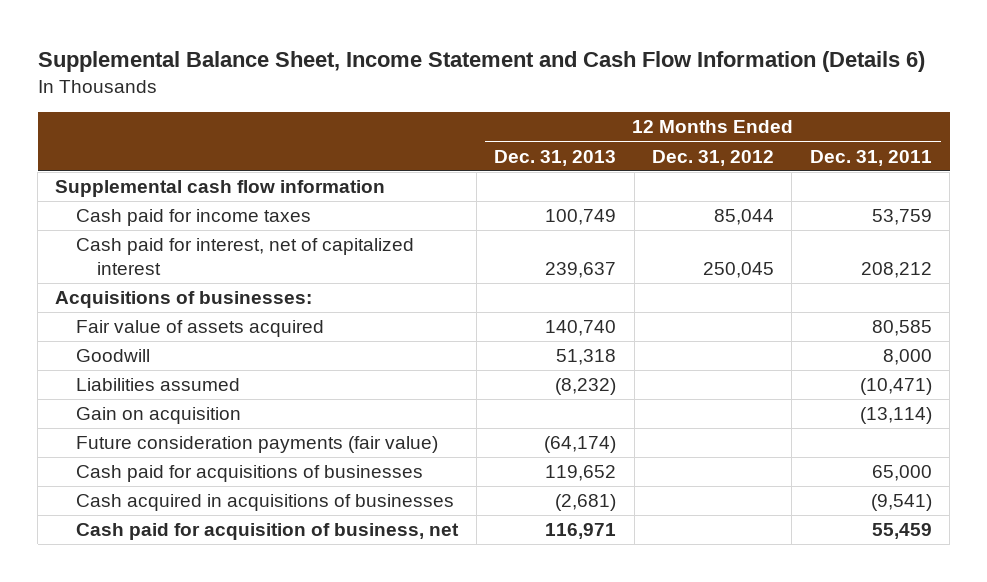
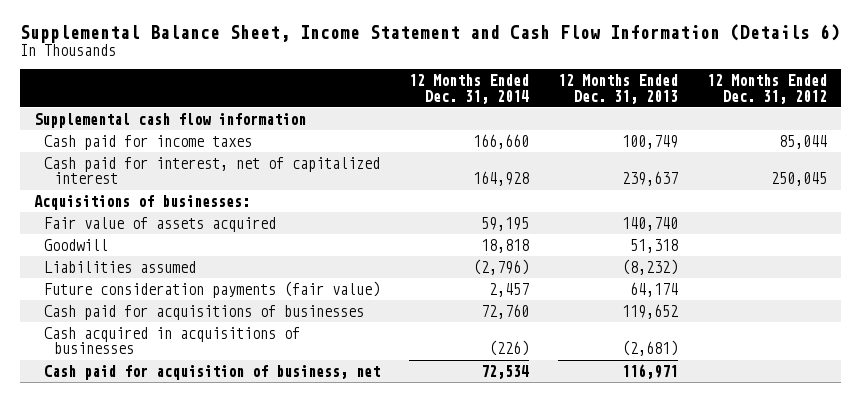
- | 12 Months Ended Dec. 31, 2013 | 12 Months Ended Dec. 31, 2012 | 12 Months Ended Dec. 31, 2011
+ | 12 Months Ended Dec. 31, 2014 | 12 Months Ended Dec. 31, 2013 | 12 Months Ended Dec. 31, 2012
- Gain on acquisition | | | (13,114)
- Future consideration payments (fair value) | (64,174) | |
+ Future consideration payments (fair value) | 2,457 | 64,174 |

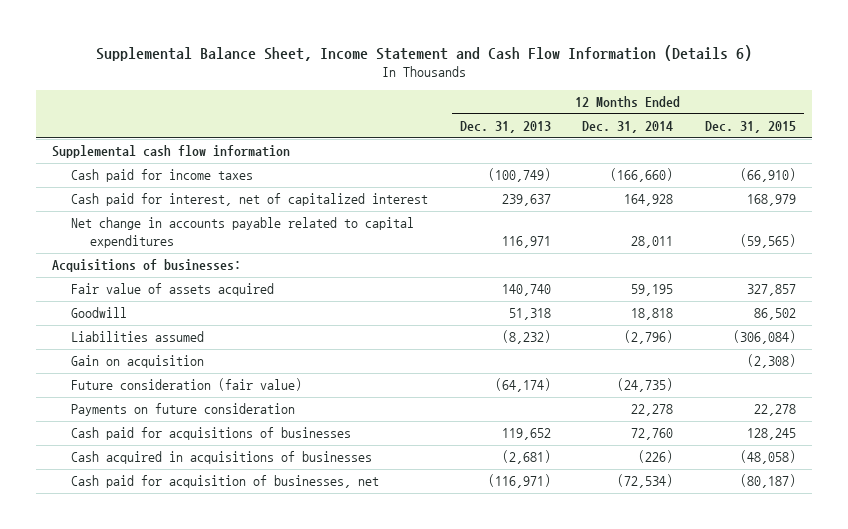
- | 12 Months Ended Dec. 31, 2014 | 12 Months Ended Dec. 31, 2013 | 12 Months Ended Dec. 31, 2012
+ | 12 Months Ended Dec. 31, 2013 | 12 Months Ended Dec. 31, 2014 | 12 Months Ended Dec. 31, 2015
- Cash paid for income taxes | 166,660 | 100,749 | 85,044
+ Cash paid for income taxes | (100,749) | (166,660) | (66,910)
+ Net change in accounts payable related to capital expenditures | 116,971 | 28,011 | (59,565)
- Future consideration payments (fair value) | 2,457 | 64,174 |
+ Gain on acquisition | | | (2,308)
+ Future consideration (fair value) | (64,174) | (24,735) |
+ Payments on future consideration | | 22,278 | 22,278
- Cash paid for acquisition of business, net | 72,534 | 116,971 |
+ Cash paid for acquisition of businesses, net | (116,971) | (72,534) | (80,187)

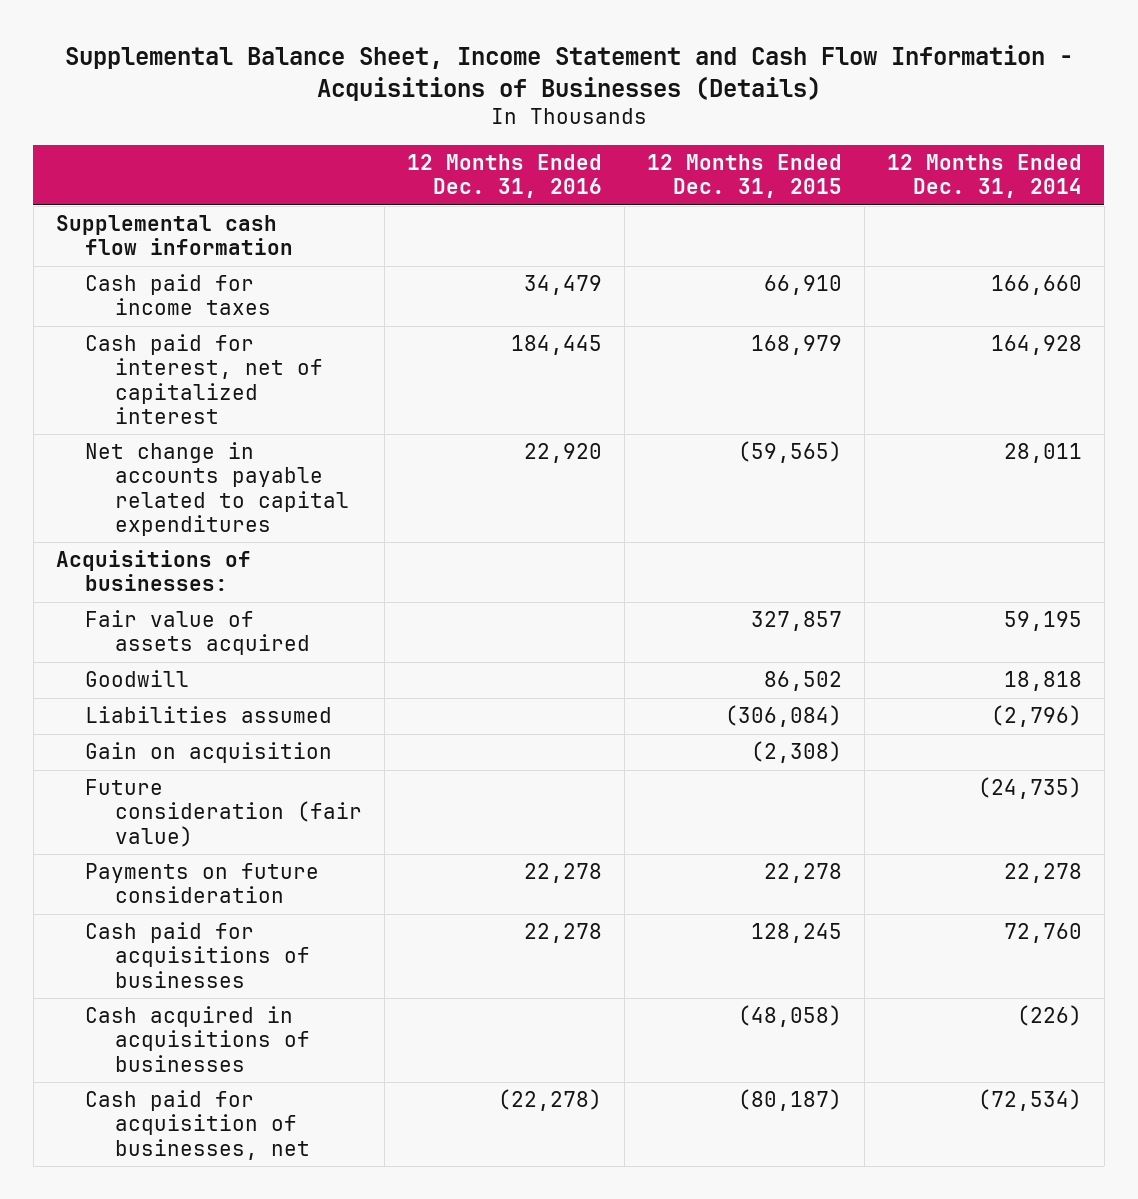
- Supplemental Balance Sheet, Income Statement and Cash Flow Information (Details 6)
+ Supplemental Balance Sheet, Income Statement and Cash Flow Information - Acquisitions of Businesses (Details)
- | 12 Months Ended Dec. 31, 2013 | 12 Months Ended Dec. 31, 2014 | 12 Months Ended Dec. 31, 2015
+ | 12 Months Ended Dec. 31, 2016 | 12 Months Ended Dec. 31, 2015 | 12 Months Ended Dec. 31, 2014
- Cash paid for income taxes | (100,749) | (166,660) | (66,910)
+ Cash paid for income taxes | 34,479 | 66,910 | 166,660

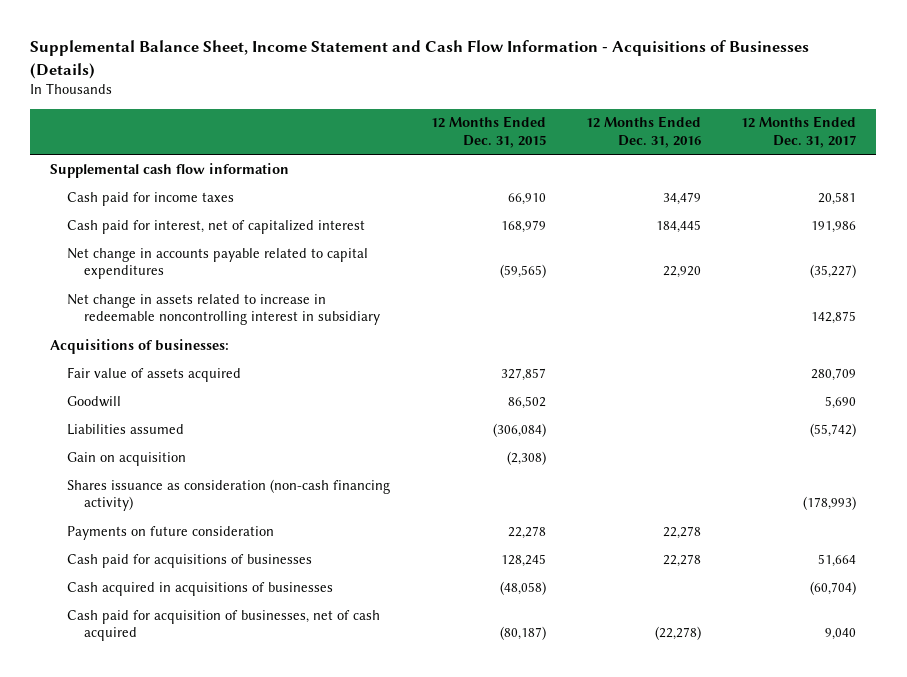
- | 12 Months Ended Dec. 31, 2016 | 12 Months Ended Dec. 31, 2015 | 12 Months Ended Dec. 31, 2014
+ | 12 Months Ended Dec. 31, 2015 | 12 Months Ended Dec. 31, 2016 | 12 Months Ended Dec. 31, 2017
+ Net change in assets related to increase in redeemable noncontrolling interest in subsidiary | | | 142,875
- Future consideration (fair value) | | | (24,735)
+ Shares issuance as consideration (non-cash financing activity) | | | (178,993)
- Cash paid for acquisition of businesses, net | (22,278) | (80,187) | (72,534)
+ Cash paid for acquisition of businesses, net of cash acquired | (80,187) | (22,278) | 9,040

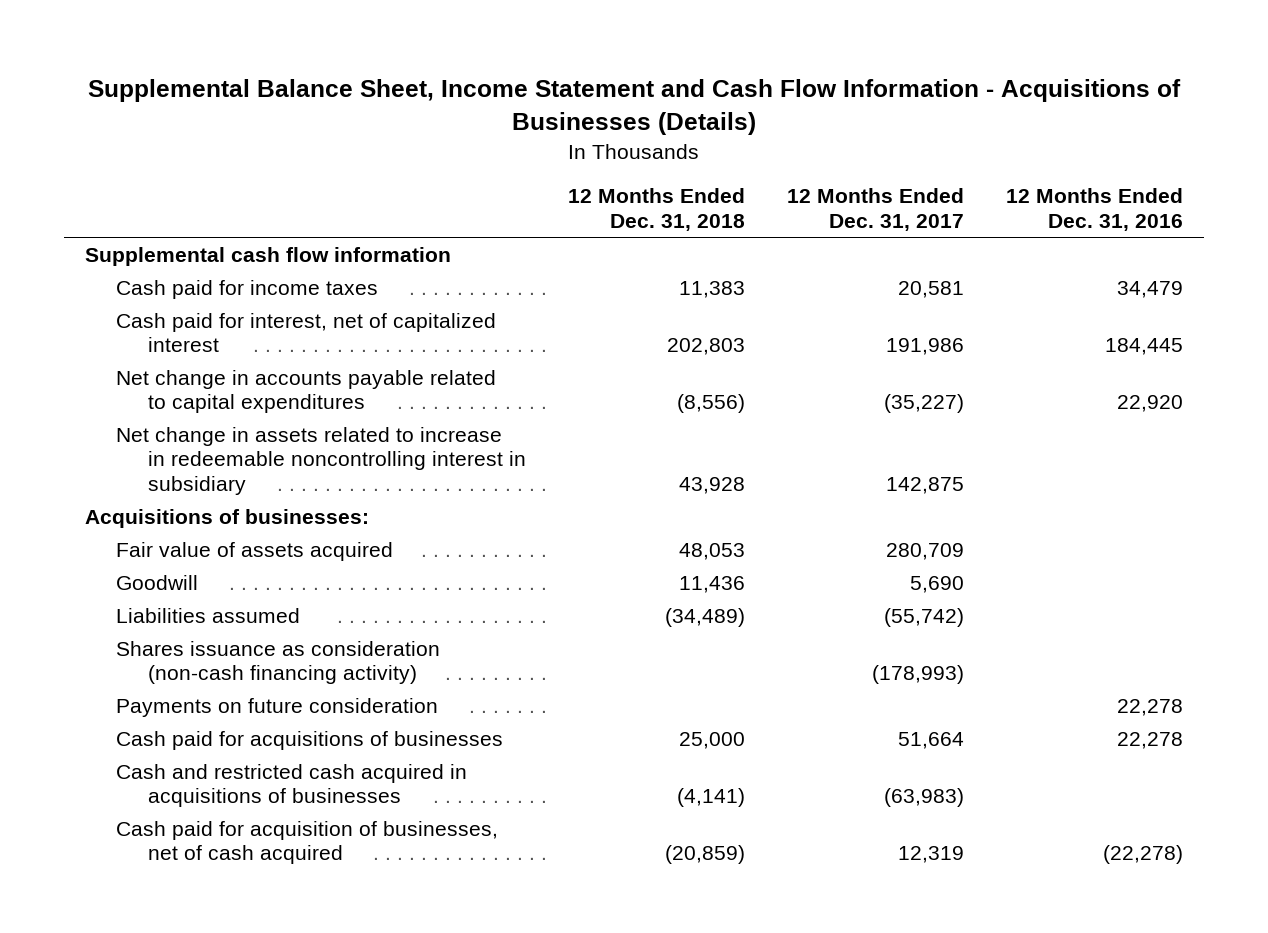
- | 12 Months Ended Dec. 31, 2015 | 12 Months Ended Dec. 31, 2016 | 12 Months Ended Dec. 31, 2017
+ | 12 Months Ended Dec. 31, 2018 | 12 Months Ended Dec. 31, 2017 | 12 Months Ended Dec. 31, 2016
- Gain on acquisition | (2,308) | |
- Cash acquired in acquisitions of businesses | (48,058) | | (60,704)
- Cash paid for acquisition of businesses, net of cash acquired | (80,187) | (22,278) | 9,040
+ Cash and restricted cash acquired in acquisitions of businesses | (4,141) | (63,983) |
+ Cash paid for acquisition of businesses, net of cash acquired | (20,859) | 12,319 | (22,278)

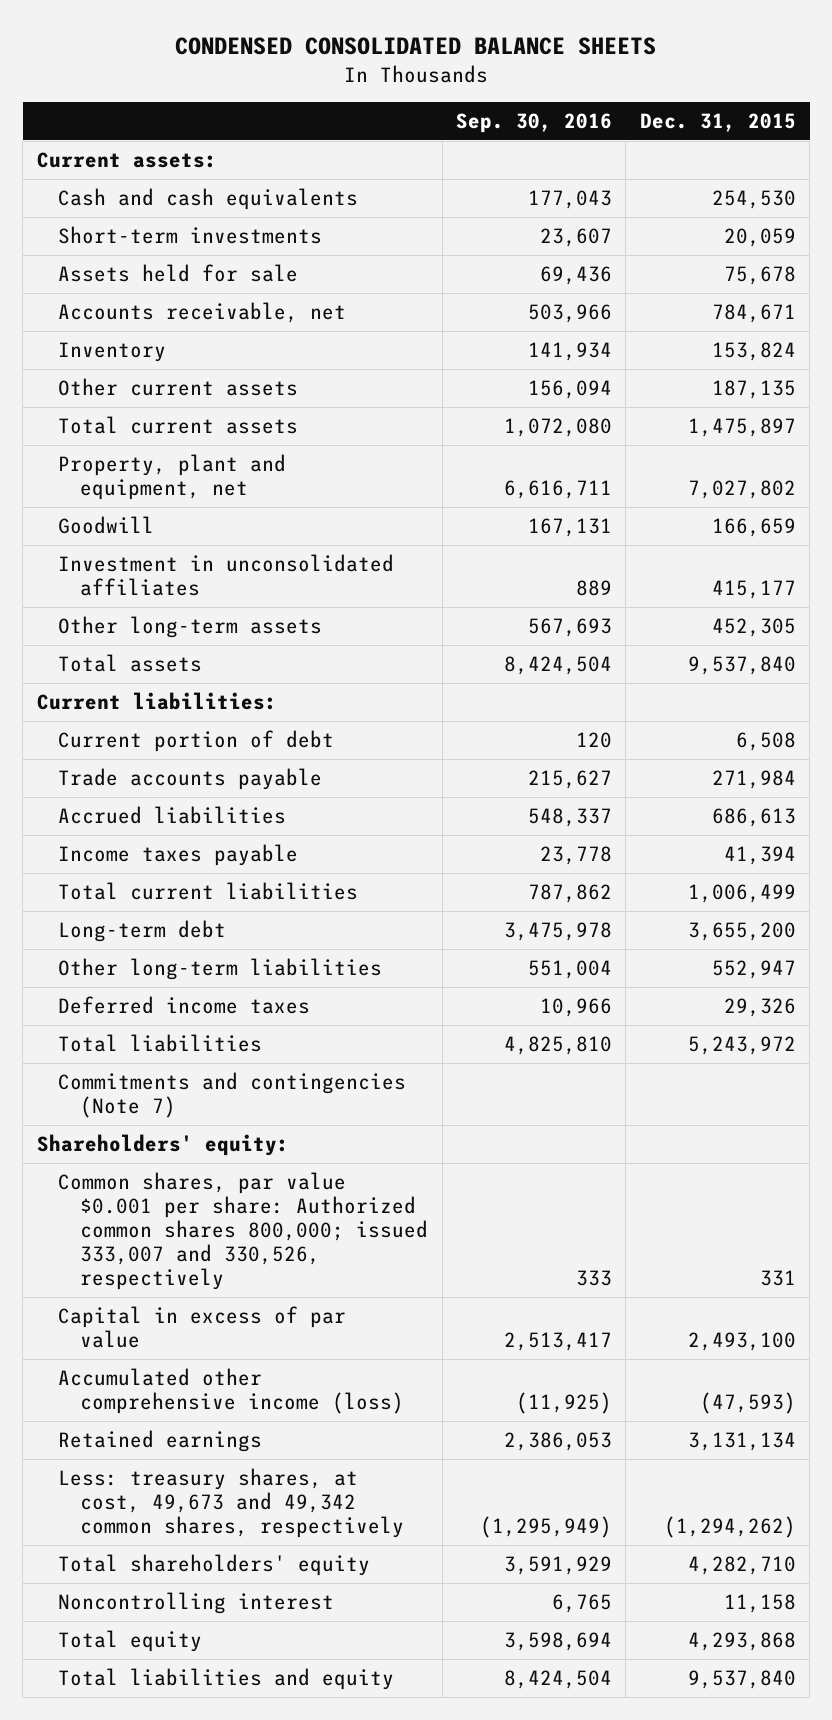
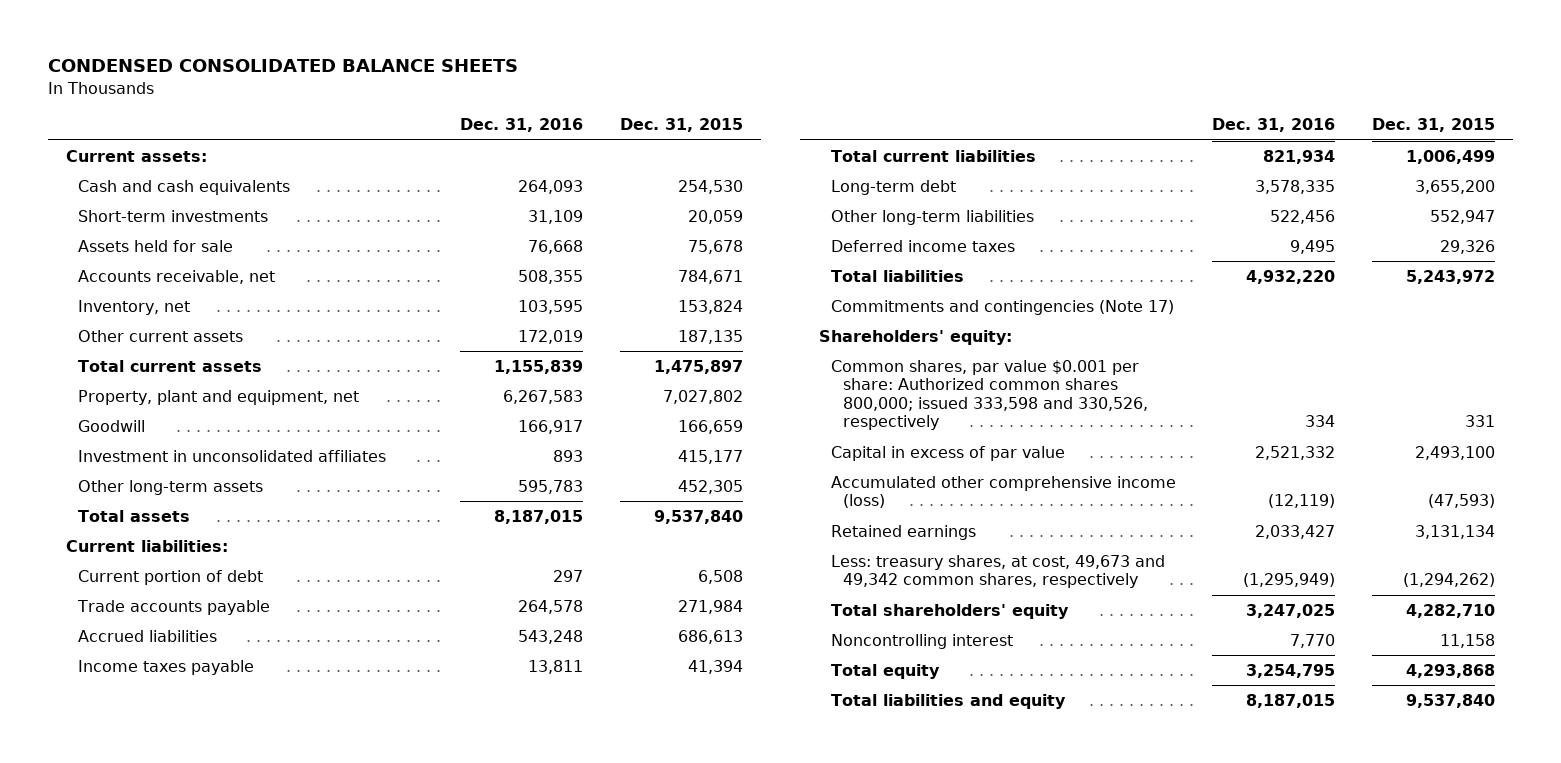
- | Sep. 30, 2016 | Dec. 31, 2015
+ | Dec. 31, 2016 | Dec. 31, 2015
- Inventory | 141,934 | 153,824
+ Inventory, net | 103,595 | 153,824
- Commitments and contingencies (Note 7)
+ Commitments and contingencies (Note 17)
- Common shares, par value $0.001 per share: Authorized common shares 800,000; issued 333,007 and 330,526, respectively | 333 | 331
+ Common shares, par value $0.001 per share: Authorized common shares 800,000; issued 333,598 and 330,526, respectively | 334 | 331

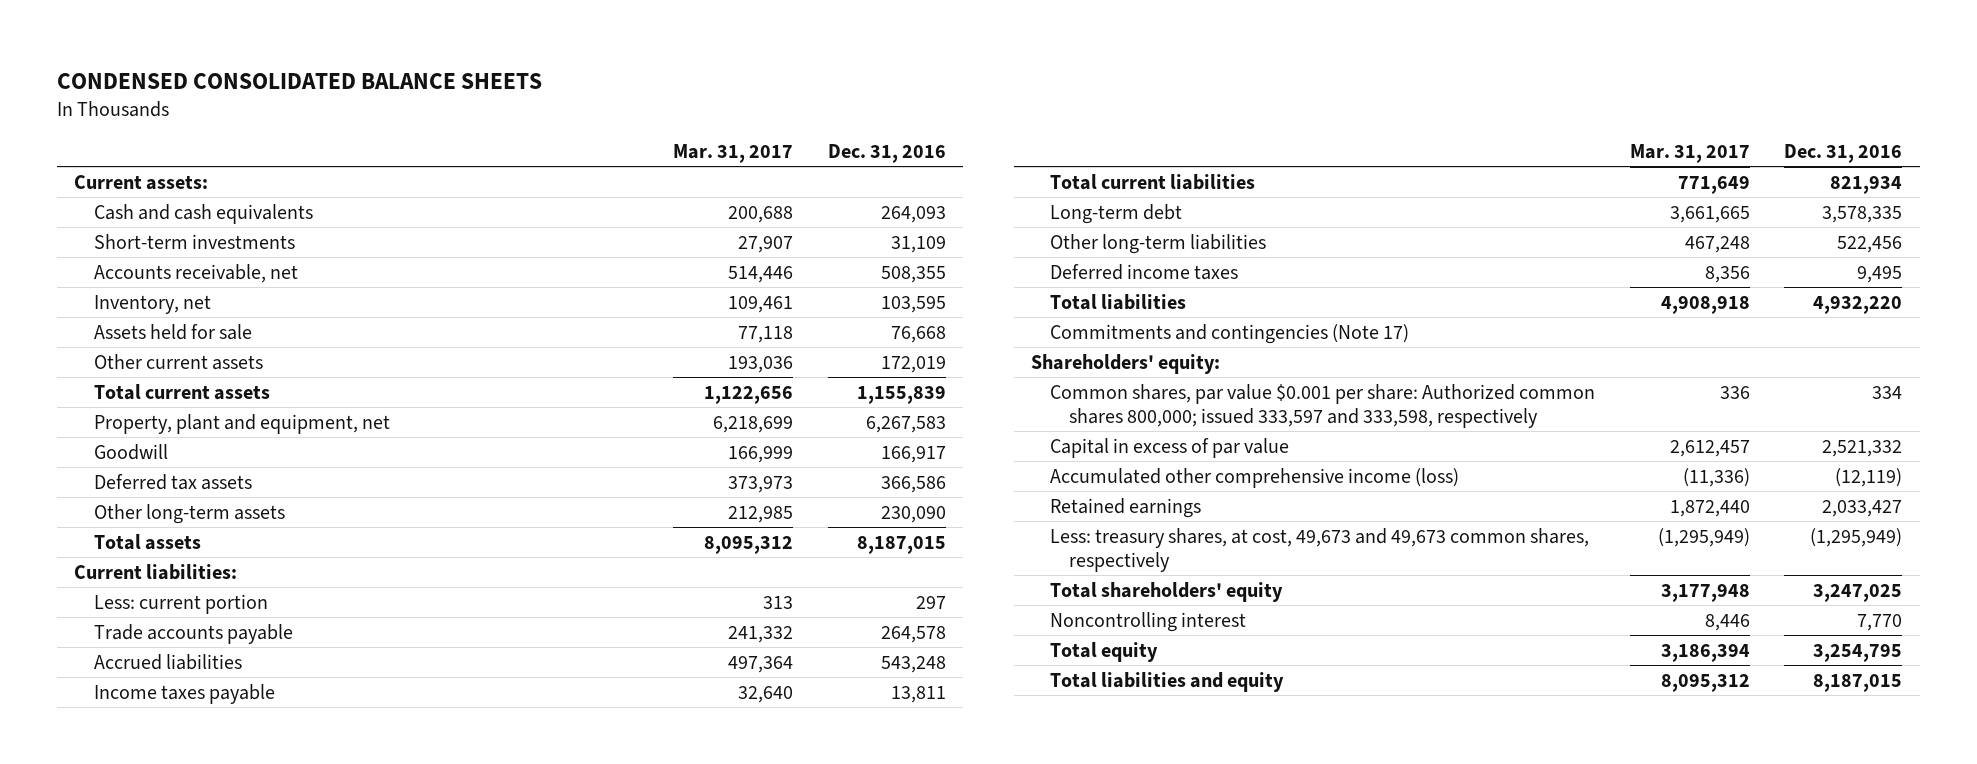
- | Dec. 31, 2016 | Dec. 31, 2015
+ | Mar. 31, 2017 | Dec. 31, 2016
moved down: Assets held for sale | 77,118 | 76,668
- Investment in unconsolidated affiliates | 893 | 415,177
- Other long-term assets | 595,783 | 452,305
+ Deferred tax assets | 373,973 | 366,586
+ Other long-term assets | 212,985 | 230,090
- Current portion of debt | 297 | 6,508
+ Less: current portion | 313 | 297
- Common shares, par value $0.001 per share: Authorized common shares 800,000; issued 333,598 and 330,526, respectively | 334 | 331
+ Common shares, par value $0.001 per share: Authorized common shares 800,000; issued 333,597 and 333,598, respectively | 336 | 334
- Less: treasury shares, at cost, 49,673 and 49,342 common shares, respectively | (1,295,949) | (1,294,262)
+ Less: treasury shares, at cost, 49,673 and 49,673 common shares, respectively | (1,295,949) | (1,295,949)

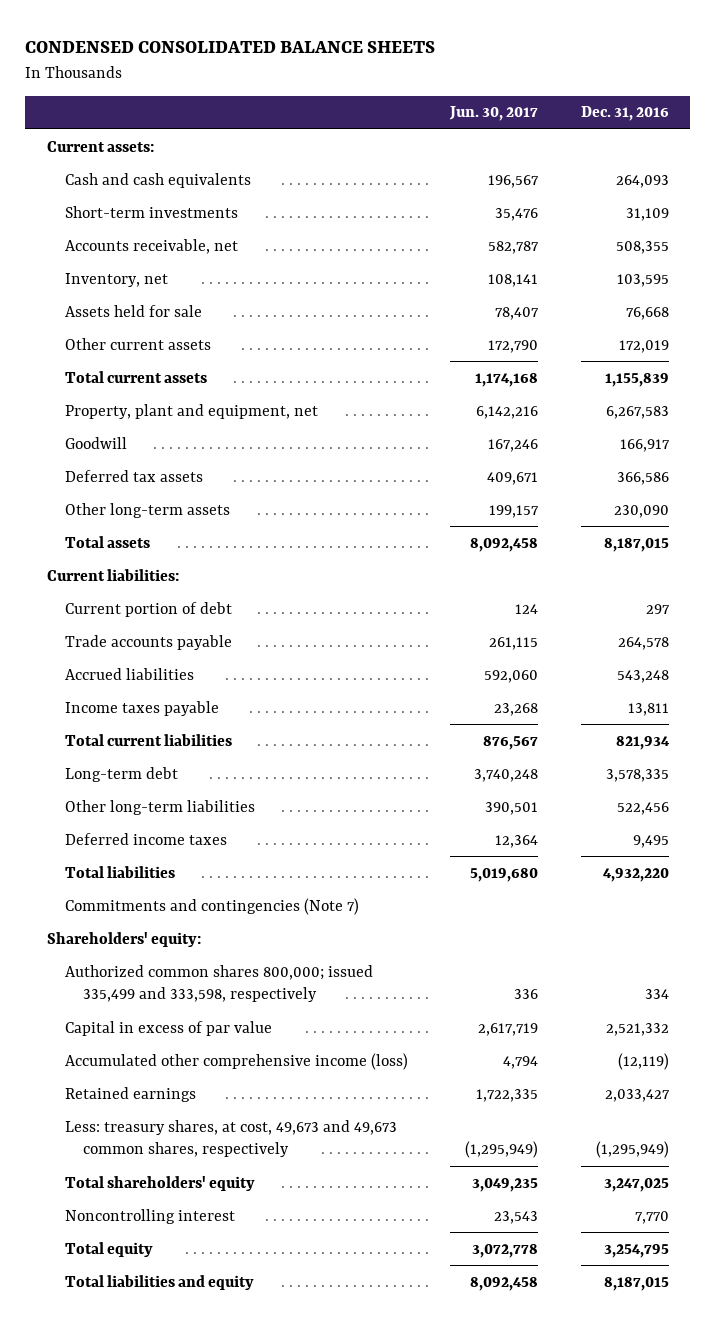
- | Mar. 31, 2017 | Dec. 31, 2016
+ | Jun. 30, 2017 | Dec. 31, 2016
- Less: current portion | 313 | 297
+ Current portion of debt | 124 | 297
- Commitments and contingencies (Note 17)
+ Commitments and contingencies (Note 7)
- Common shares, par value $0.001 per share: Authorized common shares 800,000; issued 333,597 and 333,598, respectively | 336 | 334
+ Authorized common shares 800,000; issued 335,499 and 333,598, respectively | 336 | 334

